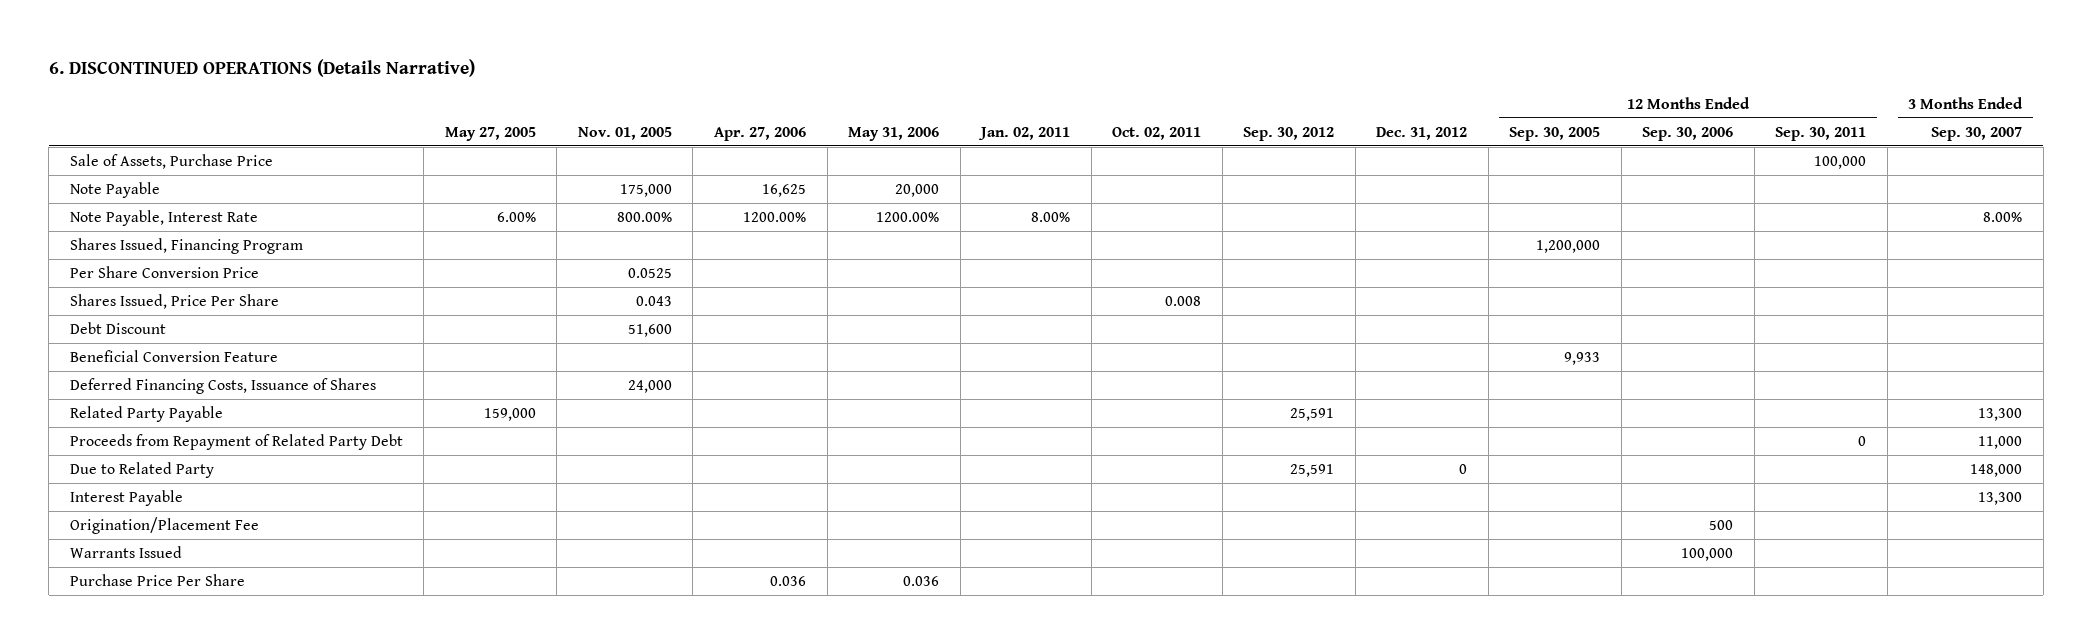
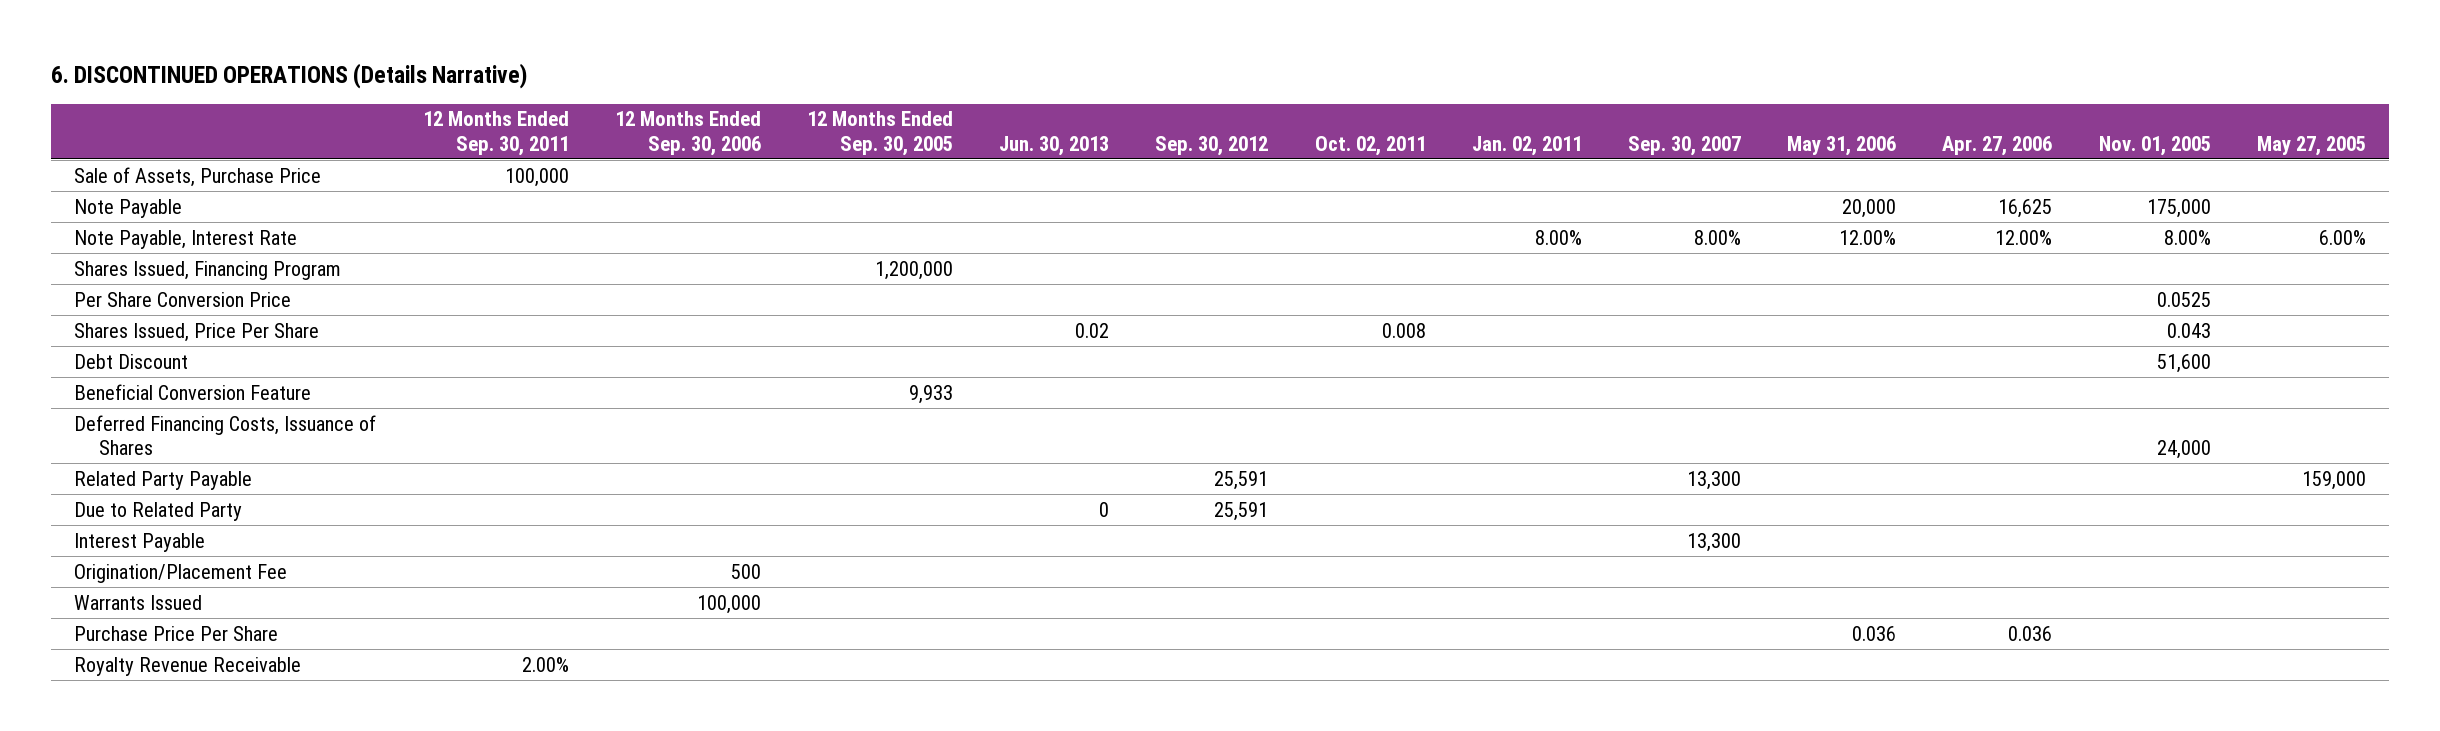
- | May 27, 2005 | Nov. 01, 2005 | Apr. 27, 2006 | May 31, 2006 | Jan. 02, 2011 | Oct. 02, 2011 | Sep. 30, 2012 | Dec. 31, 2012 | 12 Months Ended Sep. 30, 2005 | 12 Months Ended Sep. 30, 2006 | 12 Months Ended Sep. 30, 2011 | 3 Months Ended Sep. 30, 2007
+ | 12 Months Ended Sep. 30, 2011 | 12 Months Ended Sep. 30, 2006 | 12 Months Ended Sep. 30, 2005 | Jun. 30, 2013 | Sep. 30, 2012 | Oct. 02, 2011 | Jan. 02, 2011 | Sep. 30, 2007 | May 31, 2006 | Apr. 27, 2006 | Nov. 01, 2005 | May 27, 2005
- Note Payable, Interest Rate | 6.00% | 800.00% | 1200.00% | 1200.00% | 8.00% | | | | | | | 8.00%
+ Note Payable, Interest Rate | | | | | | | 8.00% | 8.00% | 12.00% | 12.00% | 8.00% | 6.00%
- Proceeds from Repayment of Related Party Debt | | | | | | | | | | | 0 | 11,000
+ Royalty Revenue Receivable | 2.00% | | | | | | | | | | |

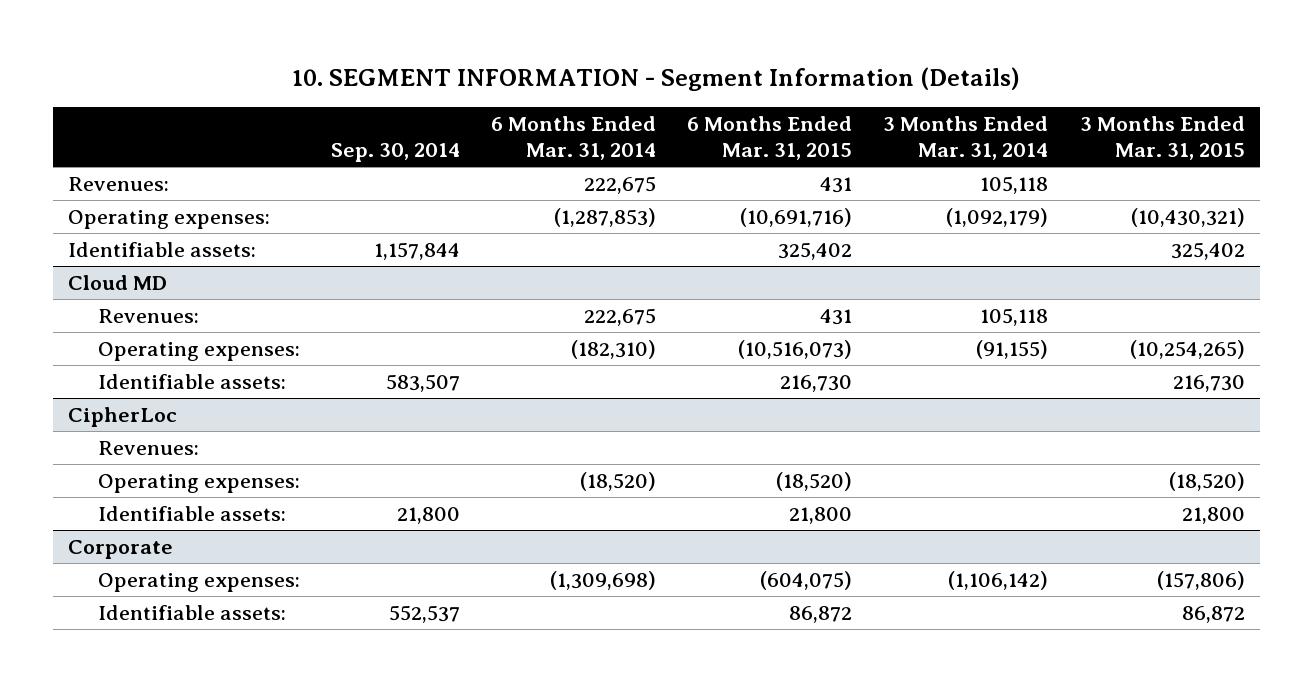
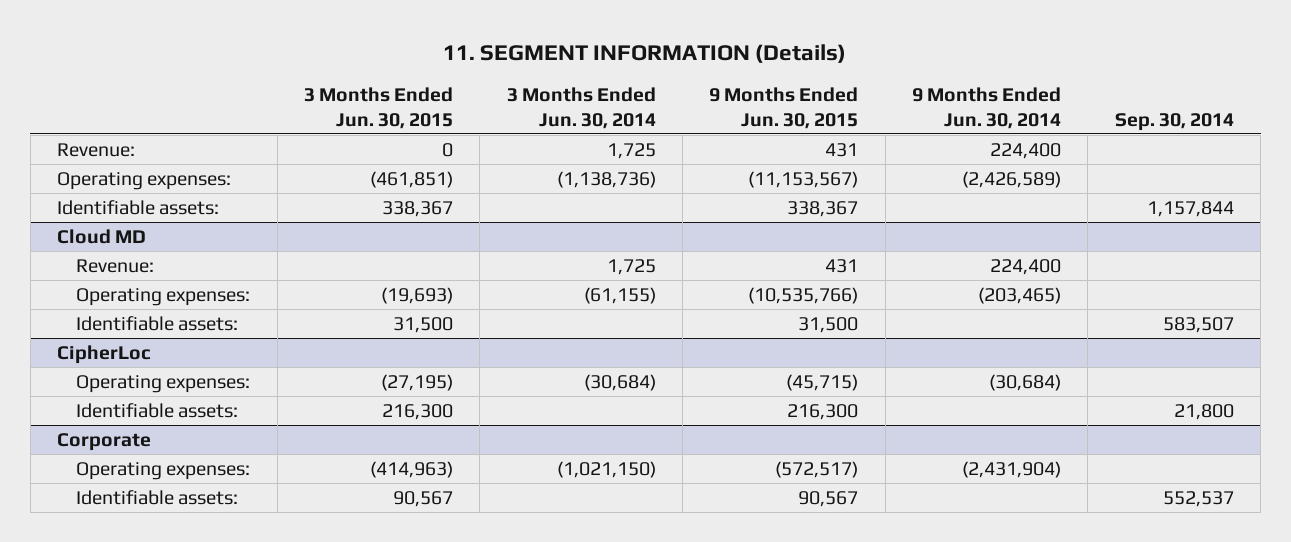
- 10. SEGMENT INFORMATION - Segment Information (Details)
+ 11. SEGMENT INFORMATION (Details)
- | Sep. 30, 2014 | 6 Months Ended Mar. 31, 2014 | 6 Months Ended Mar. 31, 2015 | 3 Months Ended Mar. 31, 2014 | 3 Months Ended Mar. 31, 2015
+ | 3 Months Ended Jun. 30, 2015 | 3 Months Ended Jun. 30, 2014 | 9 Months Ended Jun. 30, 2015 | 9 Months Ended Jun. 30, 2014 | Sep. 30, 2014
- Revenues: | | 222,675 | 431 | 105,118 |
+ Revenue: | 0 | 1,725 | 431 | 224,400 |
@ Cloud MD
- Revenues: | | 222,675 | 431 | 105,118 |
+ Revenue: | | 1,725 | 431 | 224,400 |
@ CipherLoc
- Revenues:

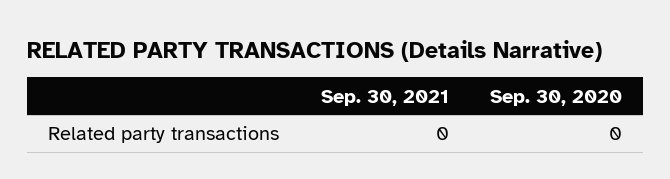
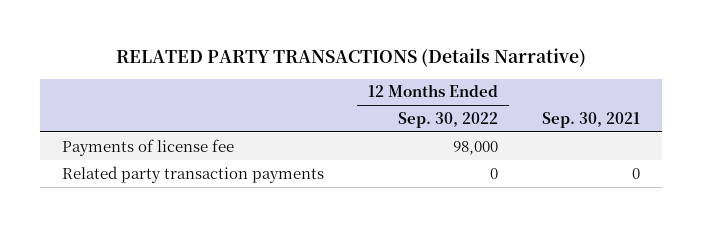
- | Sep. 30, 2021 | Sep. 30, 2020
+ | 12 Months Ended Sep. 30, 2022 | Sep. 30, 2021
- Related party transactions | 0 | 0
+ Payments of license fee | 98,000 |
+ Related party transaction payments | 0 | 0

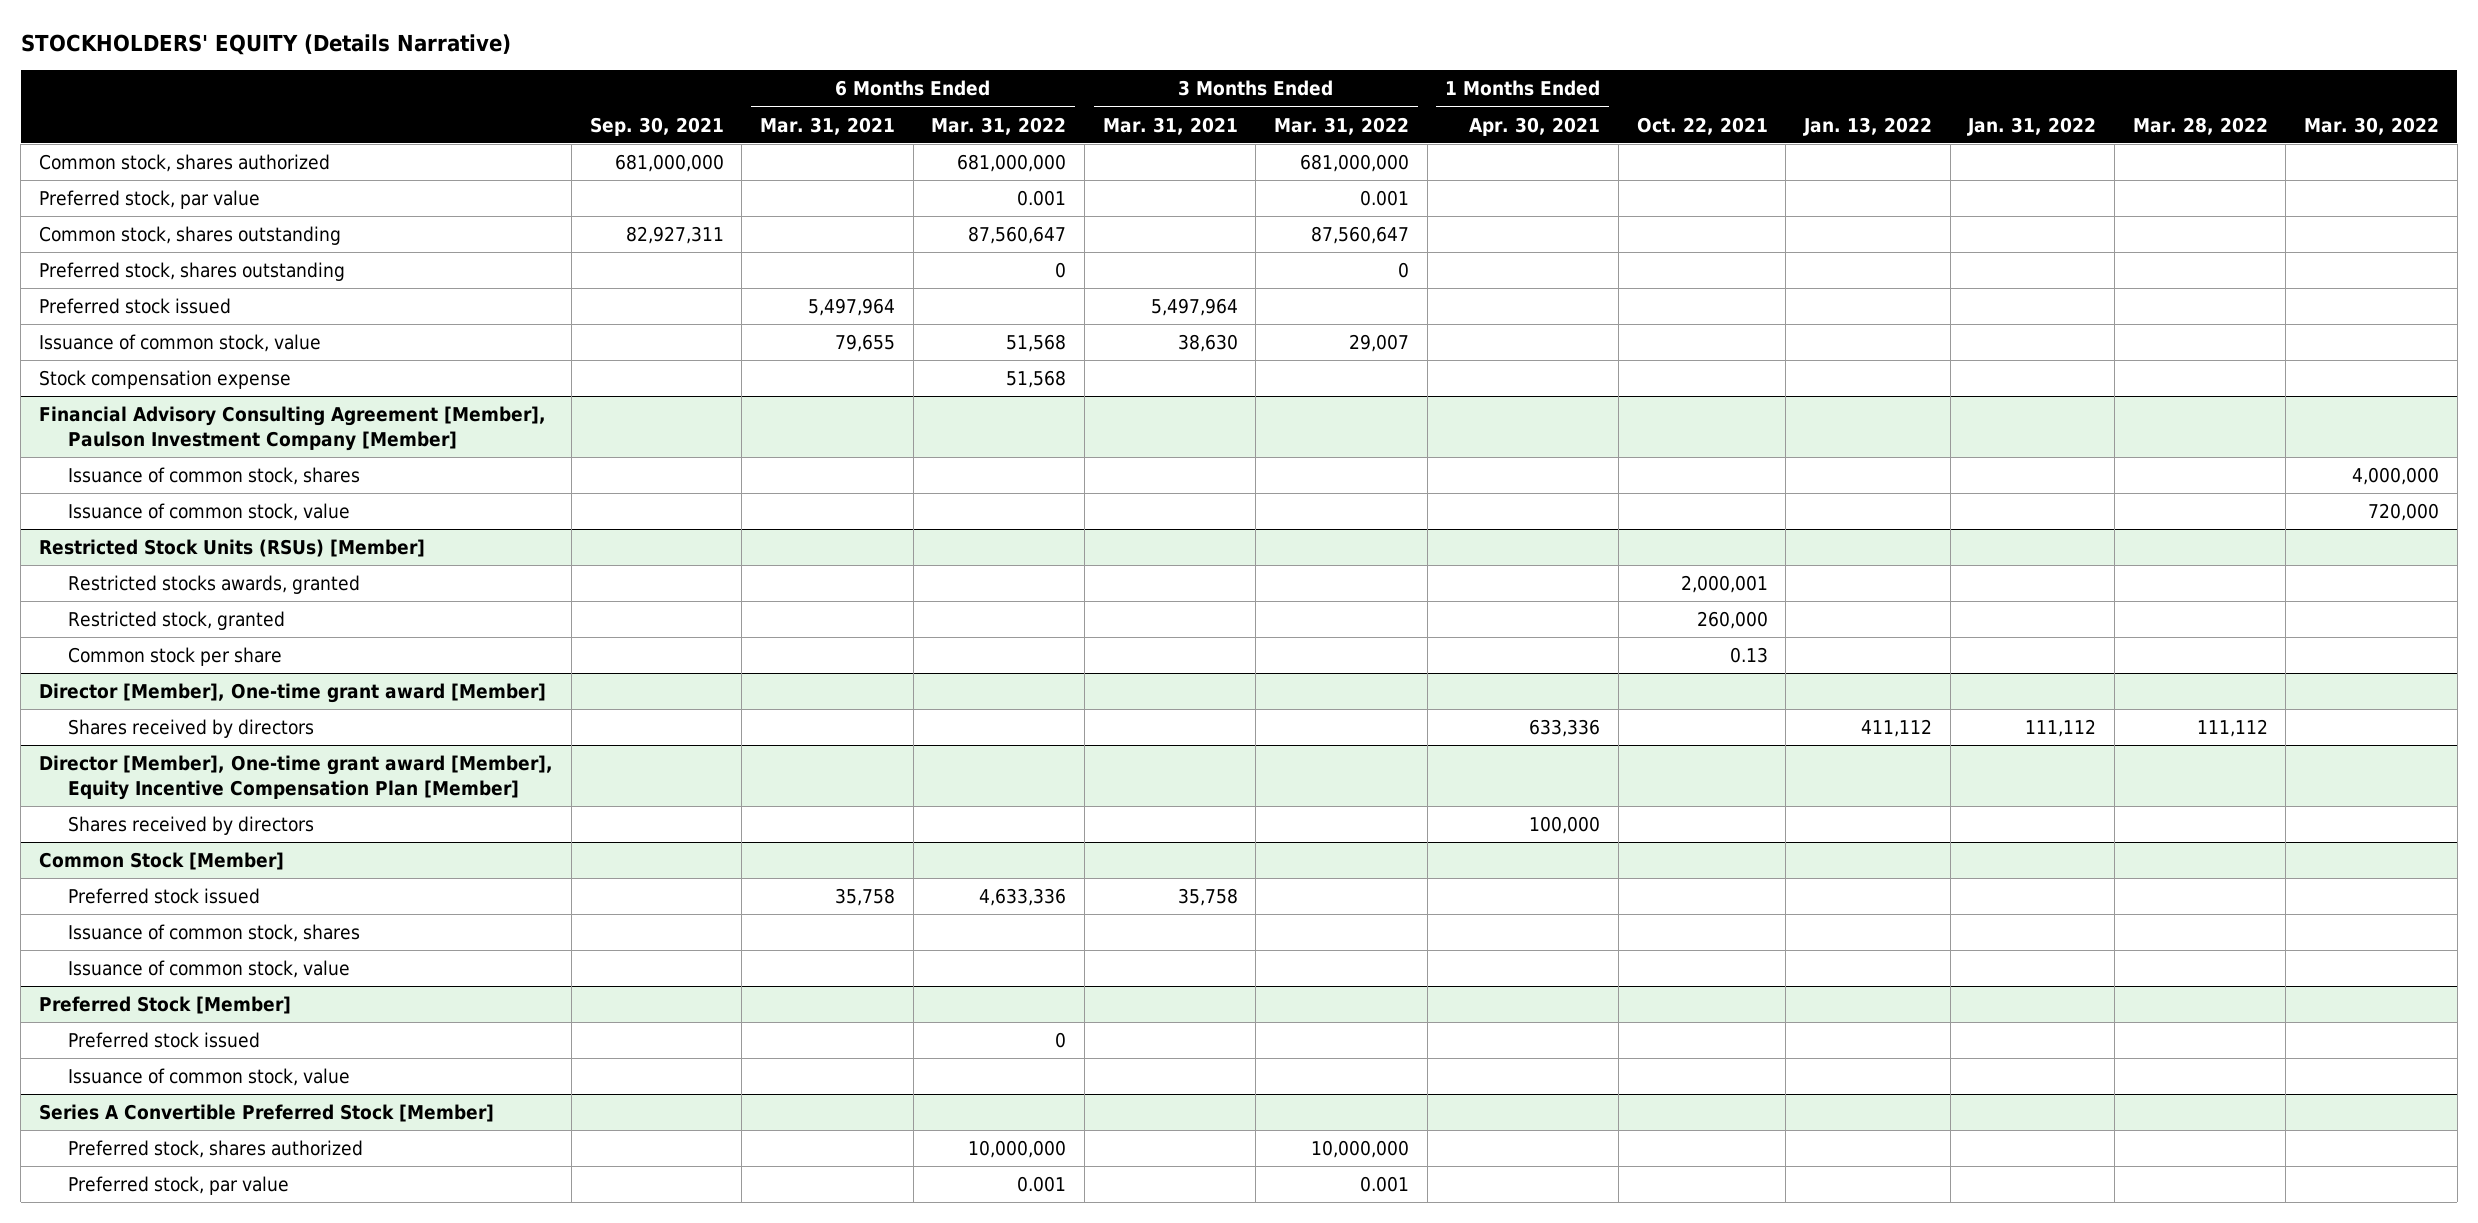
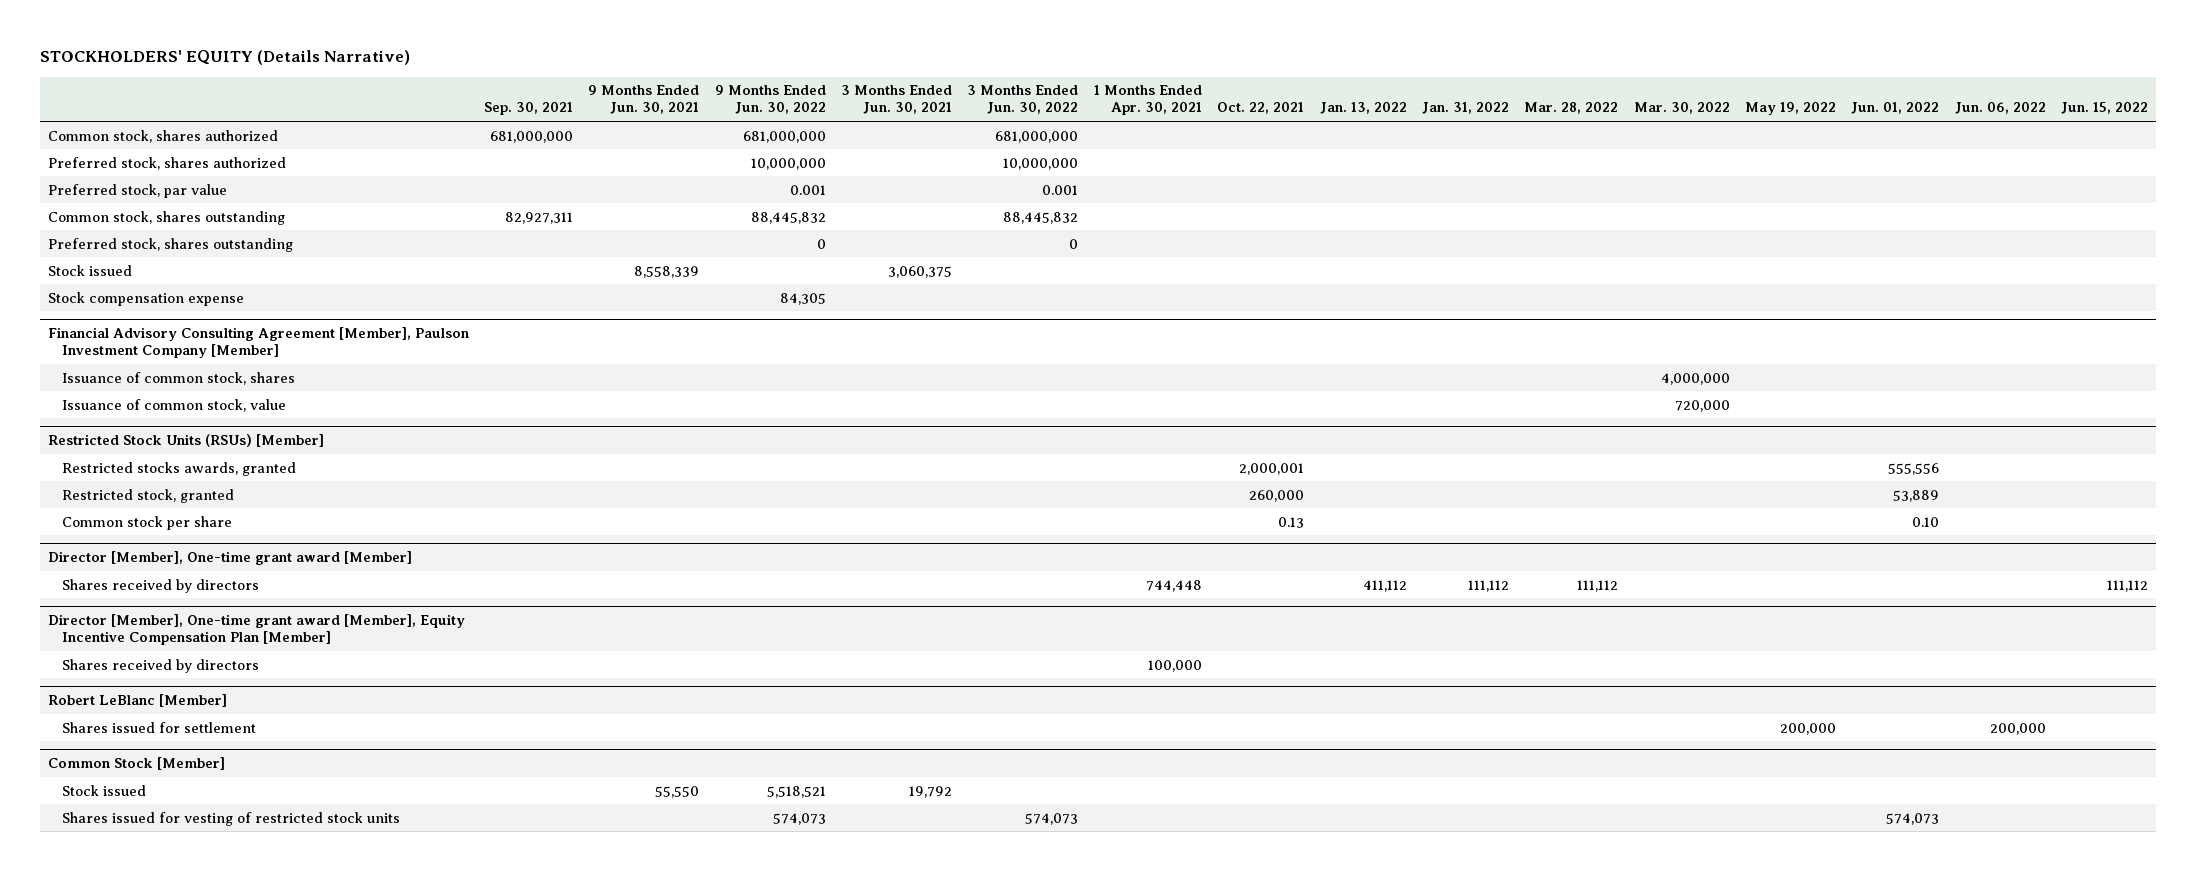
- | Sep. 30, 2021 | 6 Months Ended Mar. 31, 2021 | 6 Months Ended Mar. 31, 2022 | 3 Months Ended Mar. 31, 2021 | 3 Months Ended Mar. 31, 2022 | 1 Months Ended Apr. 30, 2021 | Oct. 22, 2021 | Jan. 13, 2022 | Jan. 31, 2022 | Mar. 28, 2022 | Mar. 30, 2022
+ | Sep. 30, 2021 | 9 Months Ended Jun. 30, 2021 | 9 Months Ended Jun. 30, 2022 | 3 Months Ended Jun. 30, 2021 | 3 Months Ended Jun. 30, 2022 | 1 Months Ended Apr. 30, 2021 | Oct. 22, 2021 | Jan. 13, 2022 | Jan. 31, 2022 | Mar. 28, 2022 | Mar. 30, 2022 | May 19, 2022 | Jun. 01, 2022 | Jun. 06, 2022 | Jun. 15, 2022
+ Preferred stock, shares authorized | | | 10,000,000 | | 10,000,000 | | | | | | | | | |
- Preferred stock issued | | 5,497,964 | | 5,497,964 | | | | | | |
- Issuance of common stock, value | | 79,655 | 51,568 | 38,630 | 29,007 | | | | | |
+ Stock issued | | 8,558,339 | | 3,060,375 | | | | | | | | | | |
@ Director [Member], One-time grant award [Member]
- Shares received by directors | | | | | | 633,336 | | 411,112 | 111,112 | 111,112 |
+ Shares received by directors | | | | | | 744,448 | | 411,112 | 111,112 | 111,112 | | | | | 111,112
+ Robert LeBlanc [Member]
+ Shares issued for settlement | | | | | | | | | | | | 200,000 | | 200,000 |
@ Common Stock [Member]
- Preferred stock issued | | 35,758 | 4,633,336 | 35,758 | | | | | | |
- Issuance of common stock, shares
- Issuance of common stock, value
- Preferred Stock [Member]
- Preferred stock issued | | | 0 | | | | | | | |
- Issuance of common stock, value
- Series A Convertible Preferred Stock [Member]
- Preferred stock, shares authorized | | | 10,000,000 | | 10,000,000 | | | | | |
- Preferred stock, par value | | | 0.001 | | 0.001 | | | | | |
@ Common Stock [Member]
+ Stock issued | | 55,550 | 5,518,521 | 19,792 | | | | | | | | | | |
+ Shares issued for vesting of restricted stock units | | | 574,073 | | 574,073 | | | | | | | | 574,073 | |

